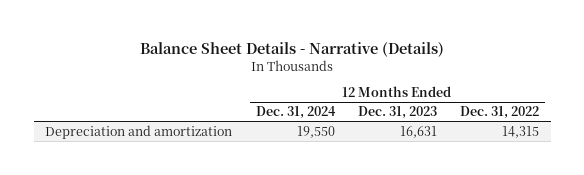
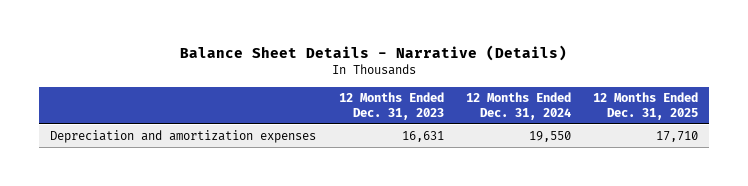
- | 12 Months Ended Dec. 31, 2024 | 12 Months Ended Dec. 31, 2023 | 12 Months Ended Dec. 31, 2022
+ | 12 Months Ended Dec. 31, 2023 | 12 Months Ended Dec. 31, 2024 | 12 Months Ended Dec. 31, 2025
- Depreciation and amortization | 19,550 | 16,631 | 14,315
+ Depreciation and amortization expenses | 16,631 | 19,550 | 17,710

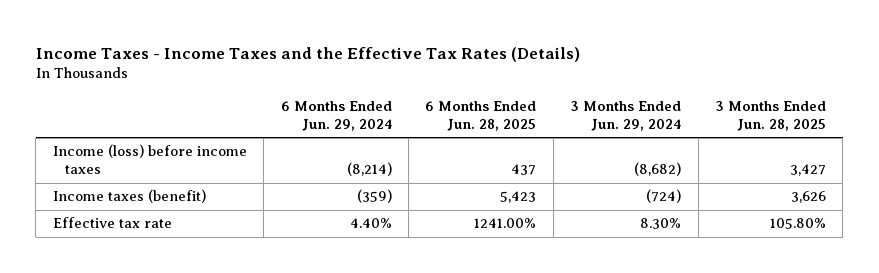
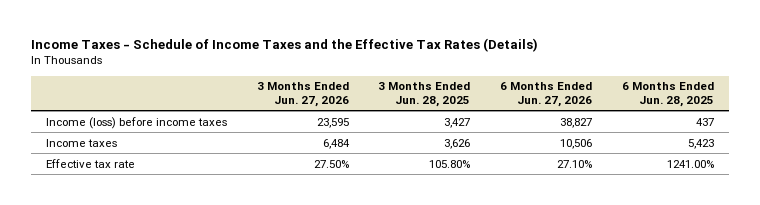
- Income Taxes - Income Taxes and the Effective Tax Rates (Details)
+ Income Taxes - Schedule of Income Taxes and the Effective Tax Rates (Details)
- | 6 Months Ended Jun. 29, 2024 | 6 Months Ended Jun. 28, 2025 | 3 Months Ended Jun. 29, 2024 | 3 Months Ended Jun. 28, 2025
+ | 3 Months Ended Jun. 27, 2026 | 3 Months Ended Jun. 28, 2025 | 6 Months Ended Jun. 27, 2026 | 6 Months Ended Jun. 28, 2025
- Income taxes (benefit) | (359) | 5,423 | (724) | 3,626
+ Income taxes | 6,484 | 3,626 | 10,506 | 5,423

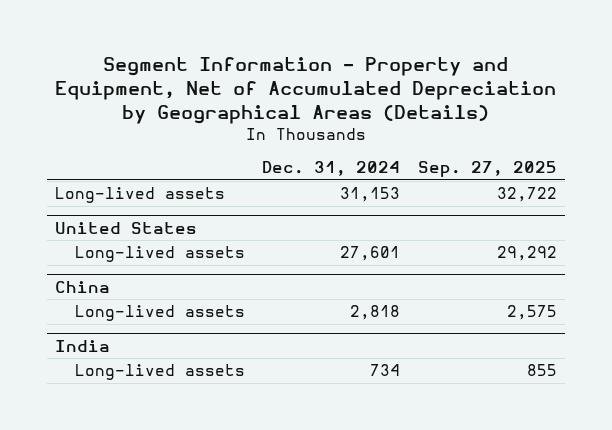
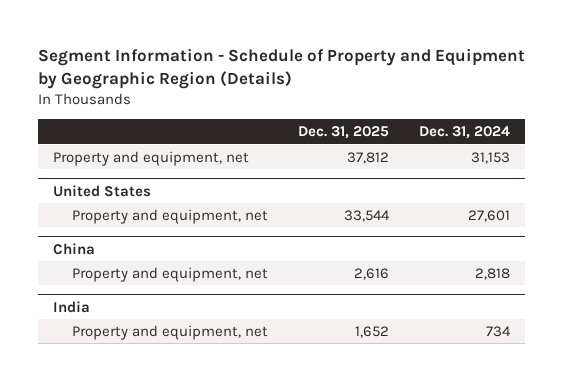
- Segment Information - Property and Equipment, Net of Accumulated Depreciation by Geographical Areas (Details)
+ Segment Information - Schedule of Property and Equipment by Geographic Region (Details)
- | Dec. 31, 2024 | Sep. 27, 2025
+ | Dec. 31, 2025 | Dec. 31, 2024
- Long-lived assets | 31,153 | 32,722
+ Property and equipment, net | 37,812 | 31,153
@ United States
- Long-lived assets | 27,601 | 29,292
+ Property and equipment, net | 33,544 | 27,601
@ China
- Long-lived assets | 2,818 | 2,575
+ Property and equipment, net | 2,616 | 2,818
@ India
- Long-lived assets | 734 | 855
+ Property and equipment, net | 1,652 | 734

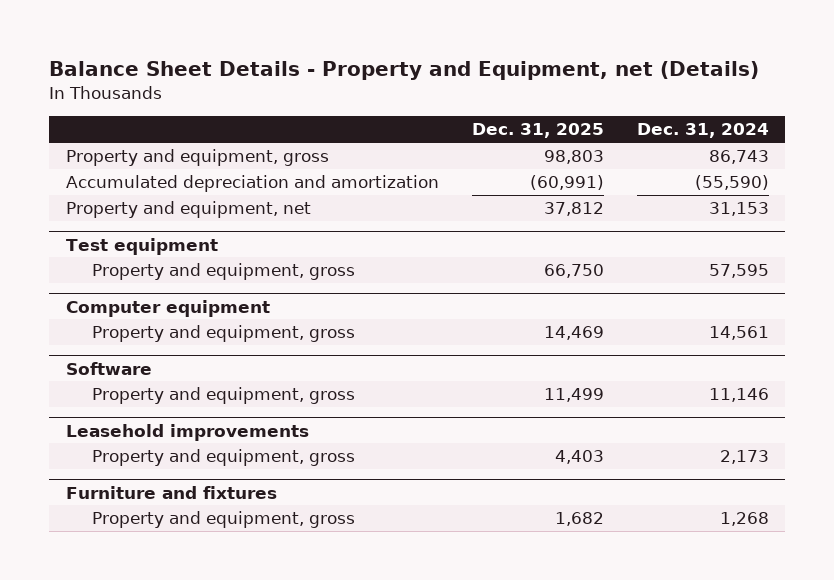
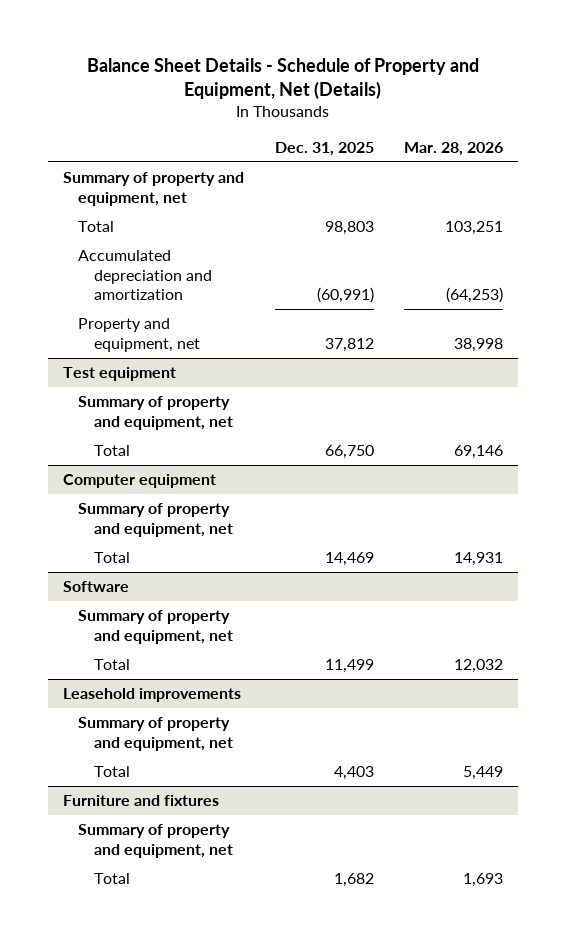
- Balance Sheet Details - Property and Equipment, net (Details)
+ Balance Sheet Details - Schedule of Property and Equipment, Net (Details)
- | Dec. 31, 2025 | Dec. 31, 2024
+ | Dec. 31, 2025 | Mar. 28, 2026
- Property and equipment, gross | 98,803 | 86,743
+ Summary of property and equipment, net
+ Total | 98,803 | 103,251
@ Test equipment
- Property and equipment, gross | 66,750 | 57,595
+ Summary of property and equipment, net
+ Total | 66,750 | 69,146
@ Computer equipment
- Property and equipment, gross | 14,469 | 14,561
+ Summary of property and equipment, net
+ Total | 14,469 | 14,931
@ Software
- Property and equipment, gross | 11,499 | 11,146
+ Summary of property and equipment, net
+ Total | 11,499 | 12,032
@ Leasehold improvements
- Property and equipment, gross | 4,403 | 2,173
+ Summary of property and equipment, net
+ Total | 4,403 | 5,449
@ Furniture and fixtures
- Property and equipment, gross | 1,682 | 1,268
+ Summary of property and equipment, net
+ Total | 1,682 | 1,693

